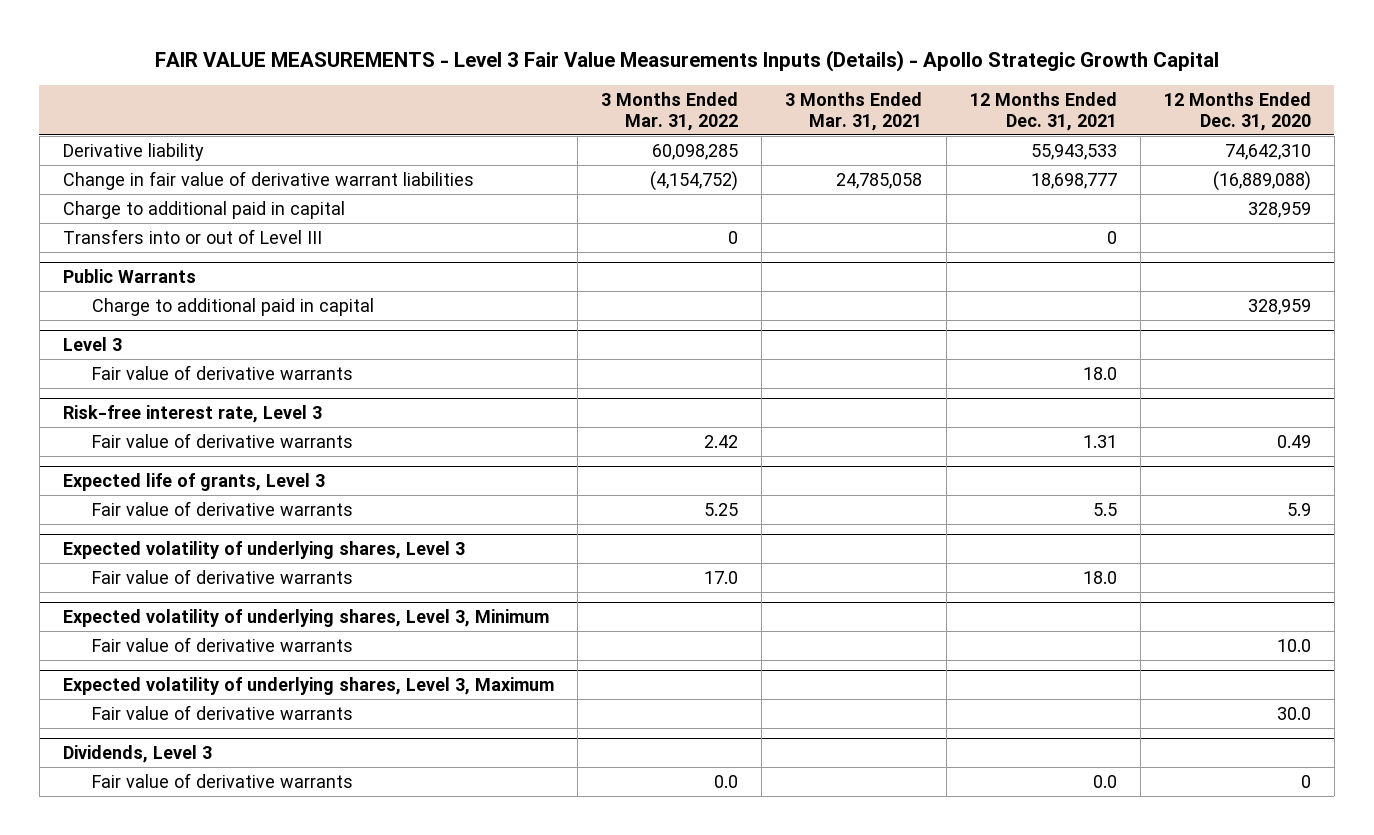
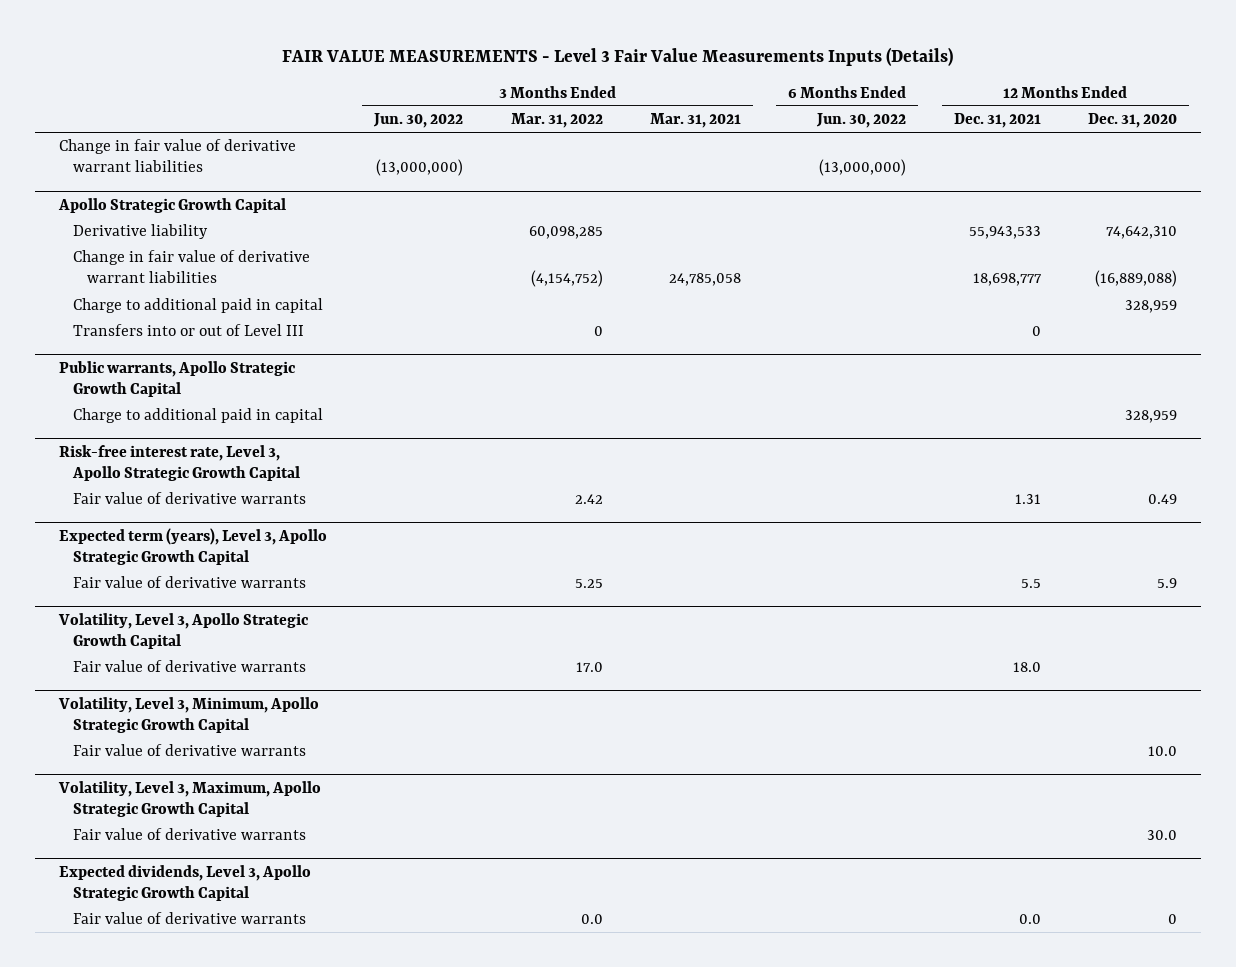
- FAIR VALUE MEASUREMENTS - Level 3 Fair Value Measurements Inputs (Details) - Apollo Strategic Growth Capital
+ FAIR VALUE MEASUREMENTS - Level 3 Fair Value Measurements Inputs (Details)
- | 3 Months Ended Mar. 31, 2022 | 3 Months Ended Mar. 31, 2021 | 12 Months Ended Dec. 31, 2021 | 12 Months Ended Dec. 31, 2020
+ | 3 Months Ended Jun. 30, 2022 | 3 Months Ended Mar. 31, 2022 | 3 Months Ended Mar. 31, 2021 | 6 Months Ended Jun. 30, 2022 | 12 Months Ended Dec. 31, 2021 | 12 Months Ended Dec. 31, 2020
+ Change in fair value of derivative warrant liabilities | (13,000,000) | | | (13,000,000) | |
+ Apollo Strategic Growth Capital
- Public Warrants
+ Public warrants, Apollo Strategic Growth Capital
- Level 3
- Fair value of derivative warrants | | | 18.0 |
- Risk-free interest rate, Level 3
+ Risk-free interest rate, Level 3, Apollo Strategic Growth Capital
- Expected life of grants, Level 3
+ Expected term (years), Level 3, Apollo Strategic Growth Capital
- Expected volatility of underlying shares, Level 3
+ Volatility, Level 3, Apollo Strategic Growth Capital
- Expected volatility of underlying shares, Level 3, Minimum
+ Volatility, Level 3, Minimum, Apollo Strategic Growth Capital
- Expected volatility of underlying shares, Level 3, Maximum
+ Volatility, Level 3, Maximum, Apollo Strategic Growth Capital
- Dividends, Level 3
+ Expected dividends, Level 3, Apollo Strategic Growth Capital

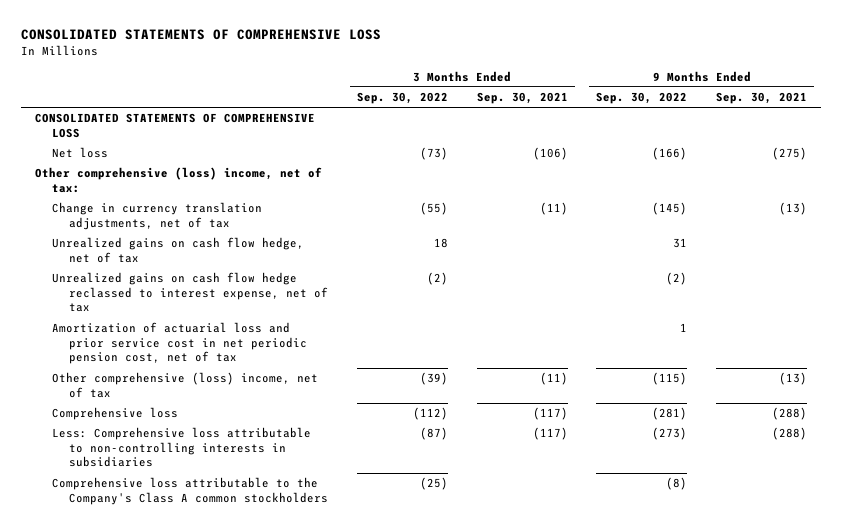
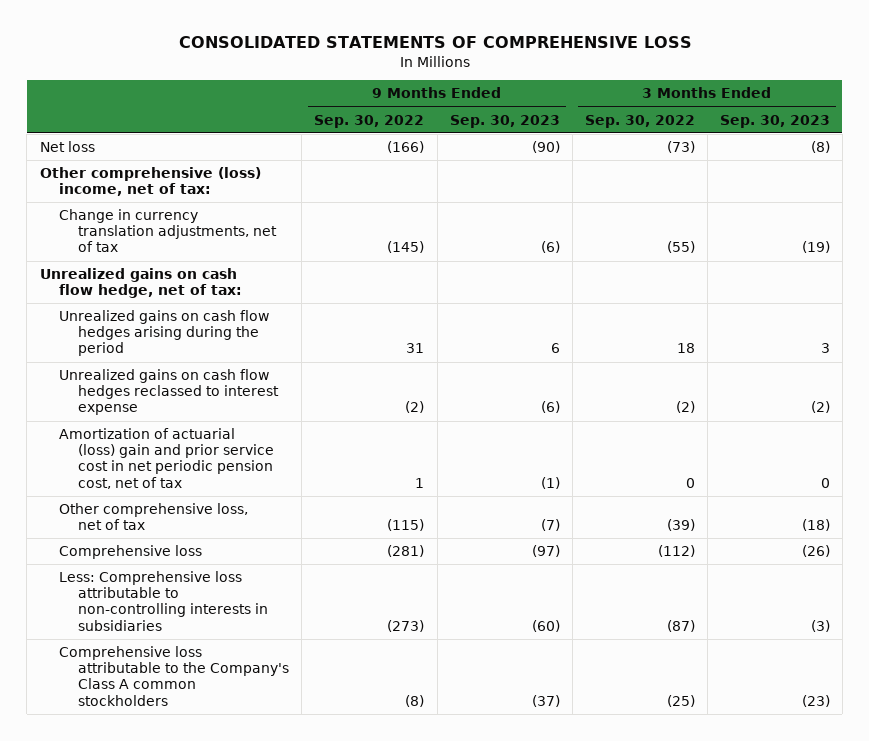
- | 3 Months Ended Sep. 30, 2022 | 3 Months Ended Sep. 30, 2021 | 9 Months Ended Sep. 30, 2022 | 9 Months Ended Sep. 30, 2021
+ | 9 Months Ended Sep. 30, 2022 | 9 Months Ended Sep. 30, 2023 | 3 Months Ended Sep. 30, 2022 | 3 Months Ended Sep. 30, 2023
- CONSOLIDATED STATEMENTS OF COMPREHENSIVE LOSS
- Unrealized gains on cash flow hedge, net of tax | 18 | | 31 |
- Unrealized gains on cash flow hedge reclassed to interest expense, net of tax | (2) | | (2) |
- Amortization of actuarial loss and prior service cost in net periodic pension cost, net of tax | | | 1 |
- Other comprehensive (loss) income, net of tax | (39) | (11) | (115) | (13)
+ Unrealized gains on cash flow hedge, net of tax:
+ Unrealized gains on cash flow hedges arising during the period | 31 | 6 | 18 | 3
+ Unrealized gains on cash flow hedges reclassed to interest expense | (2) | (6) | (2) | (2)
+ Amortization of actuarial (loss) gain and prior service cost in net periodic pension cost, net of tax | 1 | (1) | 0 | 0
+ Other comprehensive loss, net of tax | (115) | (7) | (39) | (18)

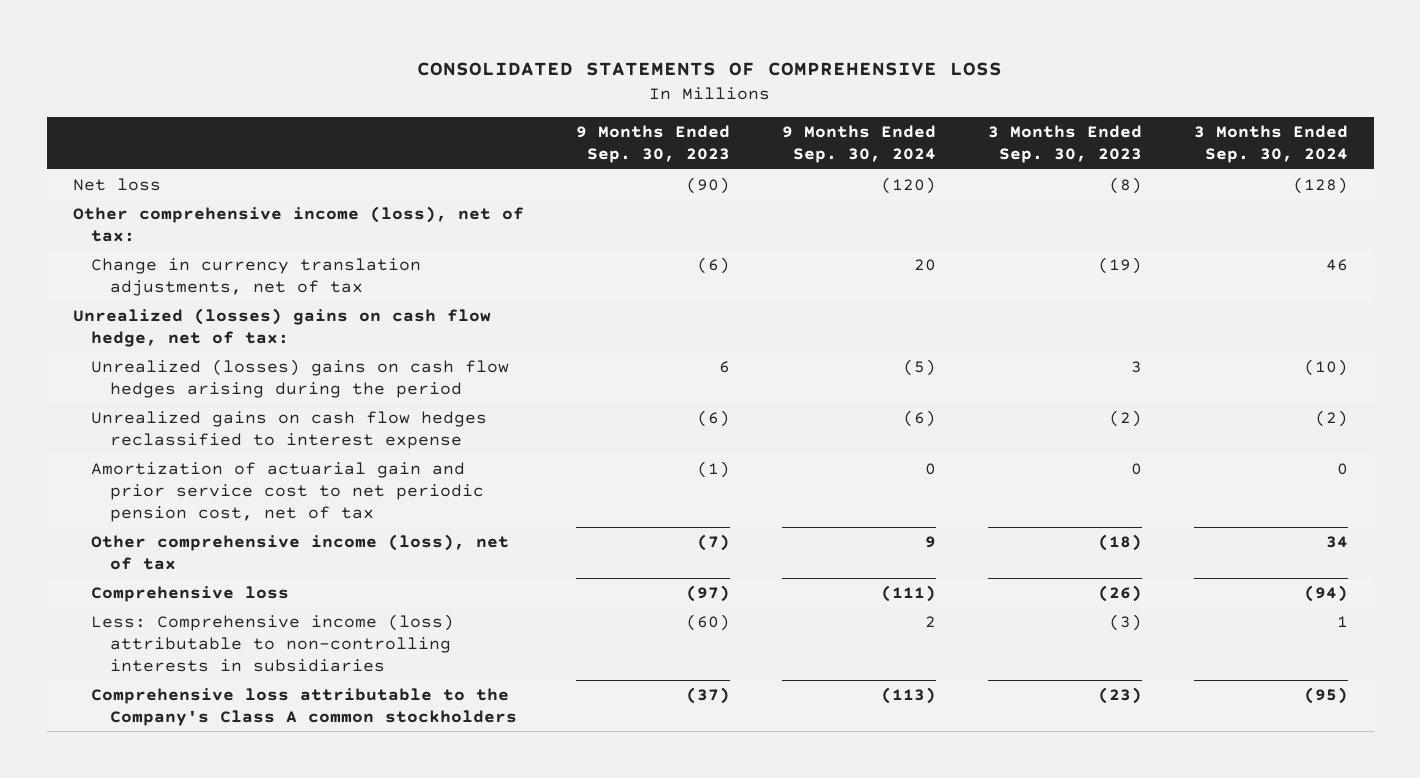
- | 9 Months Ended Sep. 30, 2022 | 9 Months Ended Sep. 30, 2023 | 3 Months Ended Sep. 30, 2022 | 3 Months Ended Sep. 30, 2023
+ | 9 Months Ended Sep. 30, 2023 | 9 Months Ended Sep. 30, 2024 | 3 Months Ended Sep. 30, 2023 | 3 Months Ended Sep. 30, 2024
- Other comprehensive (loss) income, net of tax:
+ Other comprehensive income (loss), net of tax:
- Unrealized gains on cash flow hedge, net of tax:
- Unrealized gains on cash flow hedges arising during the period | 31 | 6 | 18 | 3
- Unrealized gains on cash flow hedges reclassed to interest expense | (2) | (6) | (2) | (2)
- Amortization of actuarial (loss) gain and prior service cost in net periodic pension cost, net of tax | 1 | (1) | 0 | 0
- Other comprehensive loss, net of tax | (115) | (7) | (39) | (18)
+ Unrealized (losses) gains on cash flow hedge, net of tax:
+ Unrealized (losses) gains on cash flow hedges arising during the period | 6 | (5) | 3 | (10)
+ Unrealized gains on cash flow hedges reclassified to interest expense | (6) | (6) | (2) | (2)
+ Amortization of actuarial gain and prior service cost to net periodic pension cost, net of tax | (1) | 0 | 0 | 0
+ Other comprehensive income (loss), net of tax | (7) | 9 | (18) | 34
- Less: Comprehensive loss attributable to non-controlling interests in subsidiaries | (273) | (60) | (87) | (3)
+ Less: Comprehensive income (loss) attributable to non-controlling interests in subsidiaries | (60) | 2 | (3) | 1

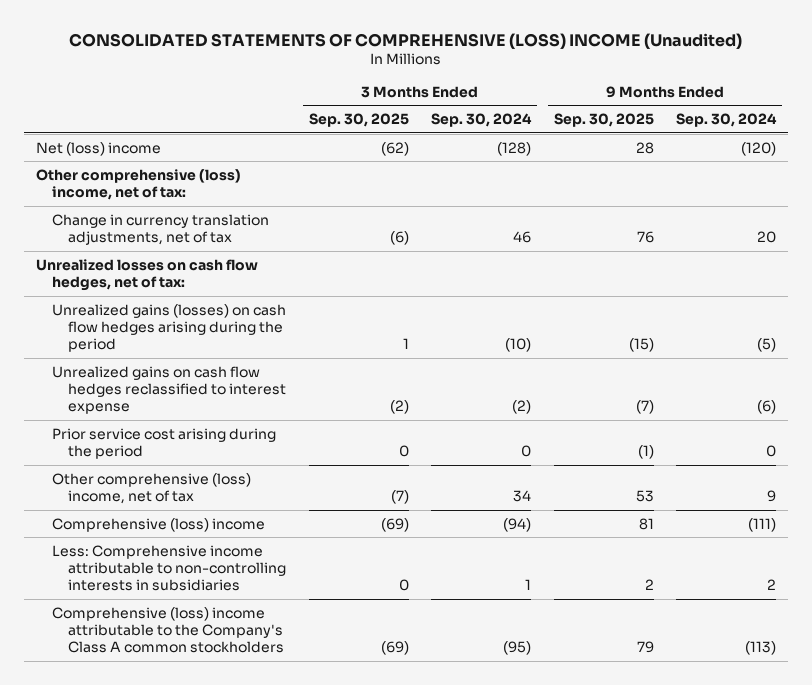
- CONSOLIDATED STATEMENTS OF COMPREHENSIVE LOSS
+ CONSOLIDATED STATEMENTS OF COMPREHENSIVE (LOSS) INCOME (Unaudited)
- | 9 Months Ended Sep. 30, 2023 | 9 Months Ended Sep. 30, 2024 | 3 Months Ended Sep. 30, 2023 | 3 Months Ended Sep. 30, 2024
+ | 3 Months Ended Sep. 30, 2025 | 3 Months Ended Sep. 30, 2024 | 9 Months Ended Sep. 30, 2025 | 9 Months Ended Sep. 30, 2024
- Net loss | (90) | (120) | (8) | (128)
- Other comprehensive income (loss), net of tax:
+ Net (loss) income | (62) | (128) | 28 | (120)
+ Other comprehensive (loss) income, net of tax:
- Unrealized (losses) gains on cash flow hedge, net of tax:
- Unrealized (losses) gains on cash flow hedges arising during the period | 6 | (5) | 3 | (10)
+ Unrealized losses on cash flow hedges, net of tax:
+ Unrealized gains (losses) on cash flow hedges arising during the period | 1 | (10) | (15) | (5)
- Amortization of actuarial gain and prior service cost to net periodic pension cost, net of tax | (1) | 0 | 0 | 0
- Other comprehensive income (loss), net of tax | (7) | 9 | (18) | 34
- Comprehensive loss | (97) | (111) | (26) | (94)
- Less: Comprehensive income (loss) attributable to non-controlling interests in subsidiaries | (60) | 2 | (3) | 1
- Comprehensive loss attributable to the Company's Class A common stockholders | (37) | (113) | (23) | (95)
+ Prior service cost arising during the period | 0 | 0 | (1) | 0
+ Other comprehensive (loss) income, net of tax | (7) | 34 | 53 | 9
+ Comprehensive (loss) income | (69) | (94) | 81 | (111)
+ Less: Comprehensive income attributable to non-controlling interests in subsidiaries | 0 | 1 | 2 | 2
+ Comprehensive (loss) income attributable to the Company's Class A common stockholders | (69) | (95) | 79 | (113)

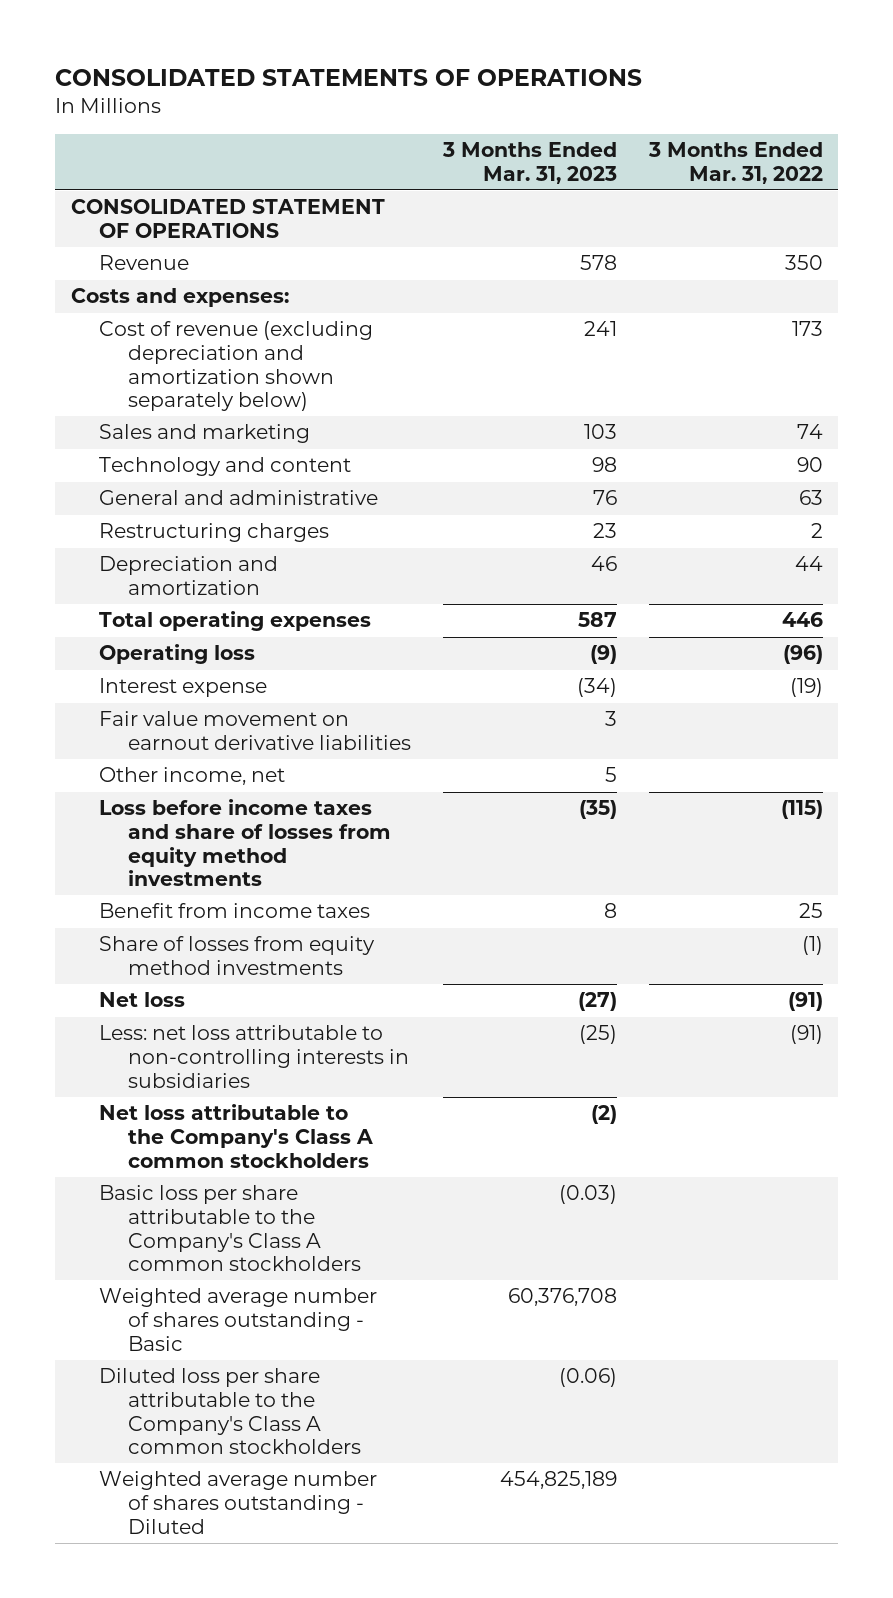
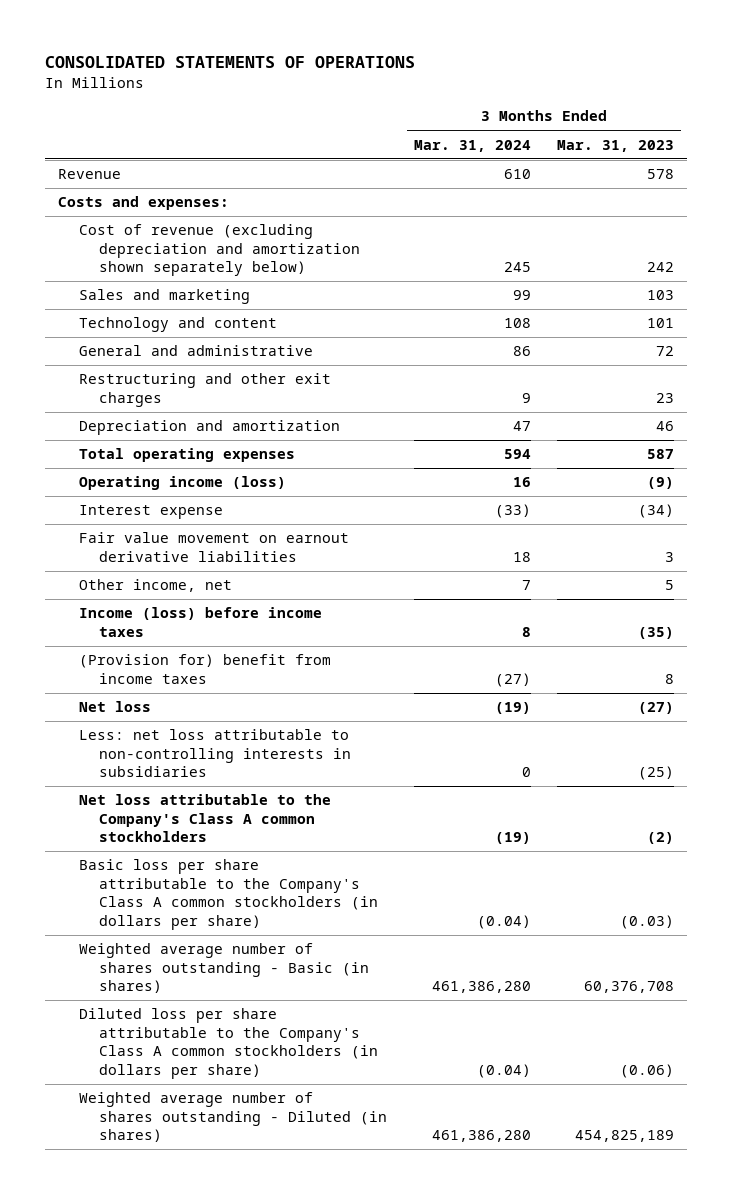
- | 3 Months Ended Mar. 31, 2023 | 3 Months Ended Mar. 31, 2022
+ | 3 Months Ended Mar. 31, 2024 | 3 Months Ended Mar. 31, 2023
- CONSOLIDATED STATEMENT OF OPERATIONS
- Cost of revenue (excluding depreciation and amortization shown separately below) | 241 | 173
+ Cost of revenue (excluding depreciation and amortization shown separately below) | 245 | 242
- Technology and content | 98 | 90
- General and administrative | 76 | 63
- Restructuring charges | 23 | 2
+ Technology and content | 108 | 101
+ General and administrative | 86 | 72
+ Restructuring and other exit charges | 9 | 23
- Operating loss | (9) | (96)
+ Operating income (loss) | 16 | (9)
- Loss before income taxes and share of losses from equity method investments | (35) | (115)
- Benefit from income taxes | 8 | 25
- Share of losses from equity method investments | | (1)
+ Income (loss) before income taxes | 8 | (35)
+ (Provision for) benefit from income taxes | (27) | 8
- Basic loss per share attributable to the Company's Class A common stockholders | (0.03) |
- Weighted average number of shares outstanding - Basic | 60,376,708 |
- Diluted loss per share attributable to the Company's Class A common stockholders | (0.06) |
- Weighted average number of shares outstanding - Diluted | 454,825,189 |
+ Basic loss per share attributable to the Company's Class A common stockholders (in dollars per share) | (0.04) | (0.03)
+ Weighted average number of shares outstanding - Basic (in shares) | 461,386,280 | 60,376,708
+ Diluted loss per share attributable to the Company's Class A common stockholders (in dollars per share) | (0.04) | (0.06)
+ Weighted average number of shares outstanding - Diluted (in shares) | 461,386,280 | 454,825,189

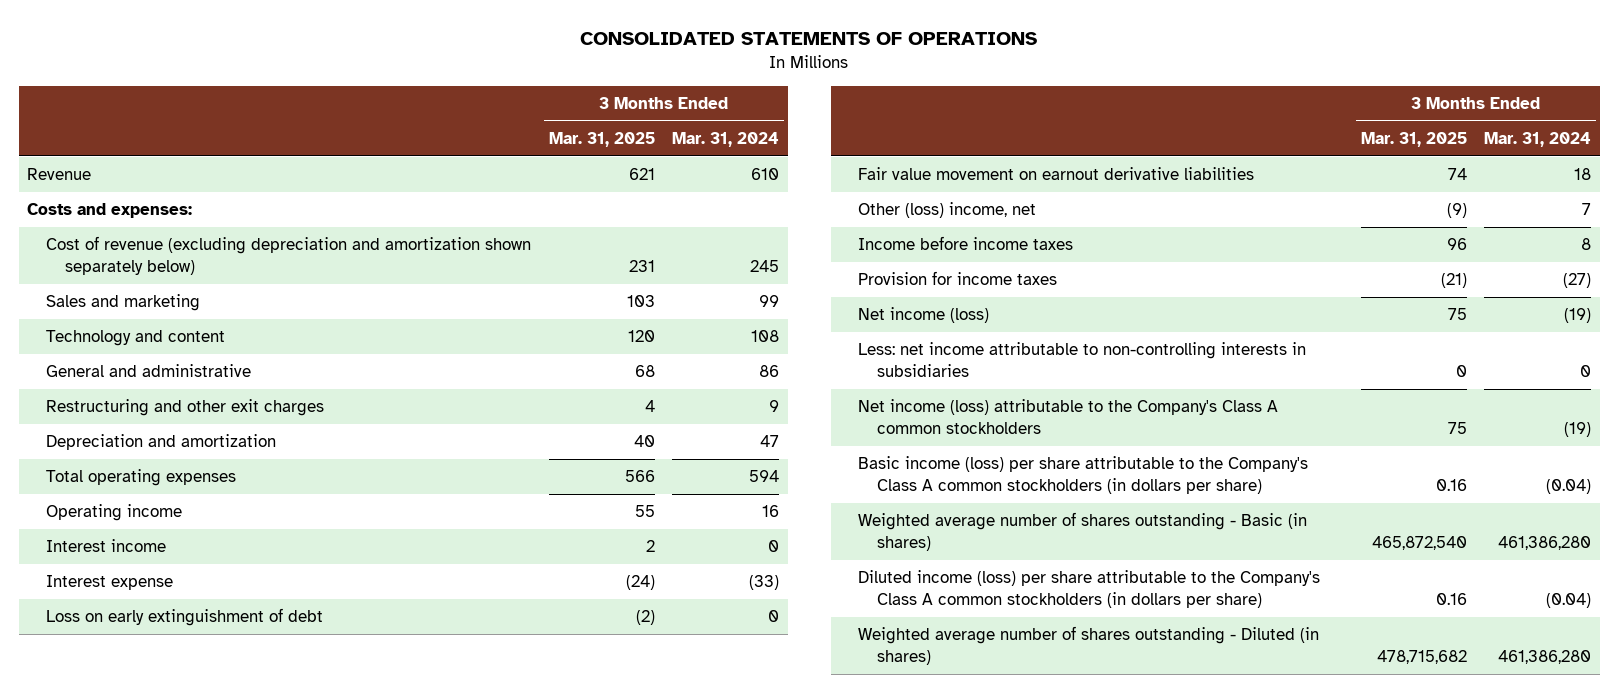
- | 3 Months Ended Mar. 31, 2024 | 3 Months Ended Mar. 31, 2023
+ | 3 Months Ended Mar. 31, 2025 | 3 Months Ended Mar. 31, 2024
- Operating income (loss) | 16 | (9)
+ Operating income | 55 | 16
+ Interest income | 2 | 0
+ Loss on early extinguishment of debt | (2) | 0
- Other income, net | 7 | 5
- Income (loss) before income taxes | 8 | (35)
- (Provision for) benefit from income taxes | (27) | 8
- Net loss | (19) | (27)
- Less: net loss attributable to non-controlling interests in subsidiaries | 0 | (25)
- Net loss attributable to the Company's Class A common stockholders | (19) | (2)
- Basic loss per share attributable to the Company's Class A common stockholders (in dollars per share) | (0.04) | (0.03)
+ Other (loss) income, net | (9) | 7
+ Income before income taxes | 96 | 8
+ Provision for income taxes | (21) | (27)
+ Net income (loss) | 75 | (19)
+ Less: net income attributable to non-controlling interests in subsidiaries | 0 | 0
+ Net income (loss) attributable to the Company's Class A common stockholders | 75 | (19)
+ Basic income (loss) per share attributable to the Company's Class A common stockholders (in dollars per share) | 0.16 | (0.04)
- Diluted loss per share attributable to the Company's Class A common stockholders (in dollars per share) | (0.04) | (0.06)
+ Diluted income (loss) per share attributable to the Company's Class A common stockholders (in dollars per share) | 0.16 | (0.04)

